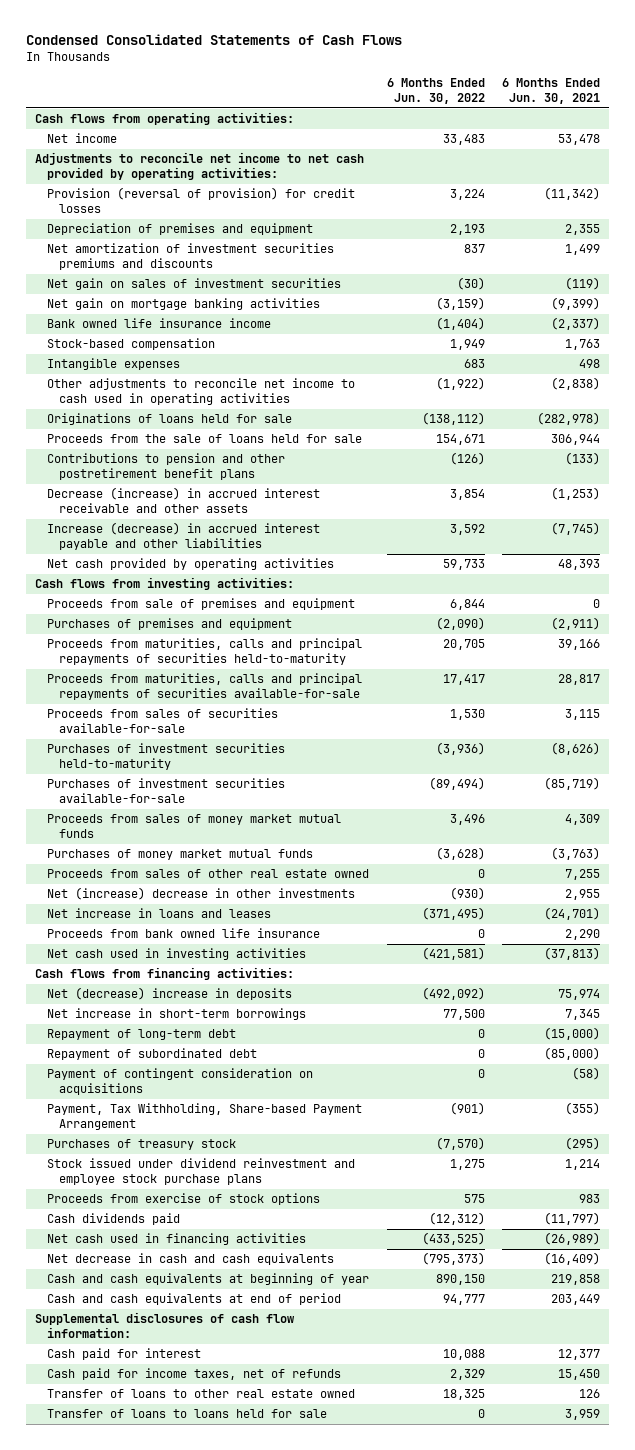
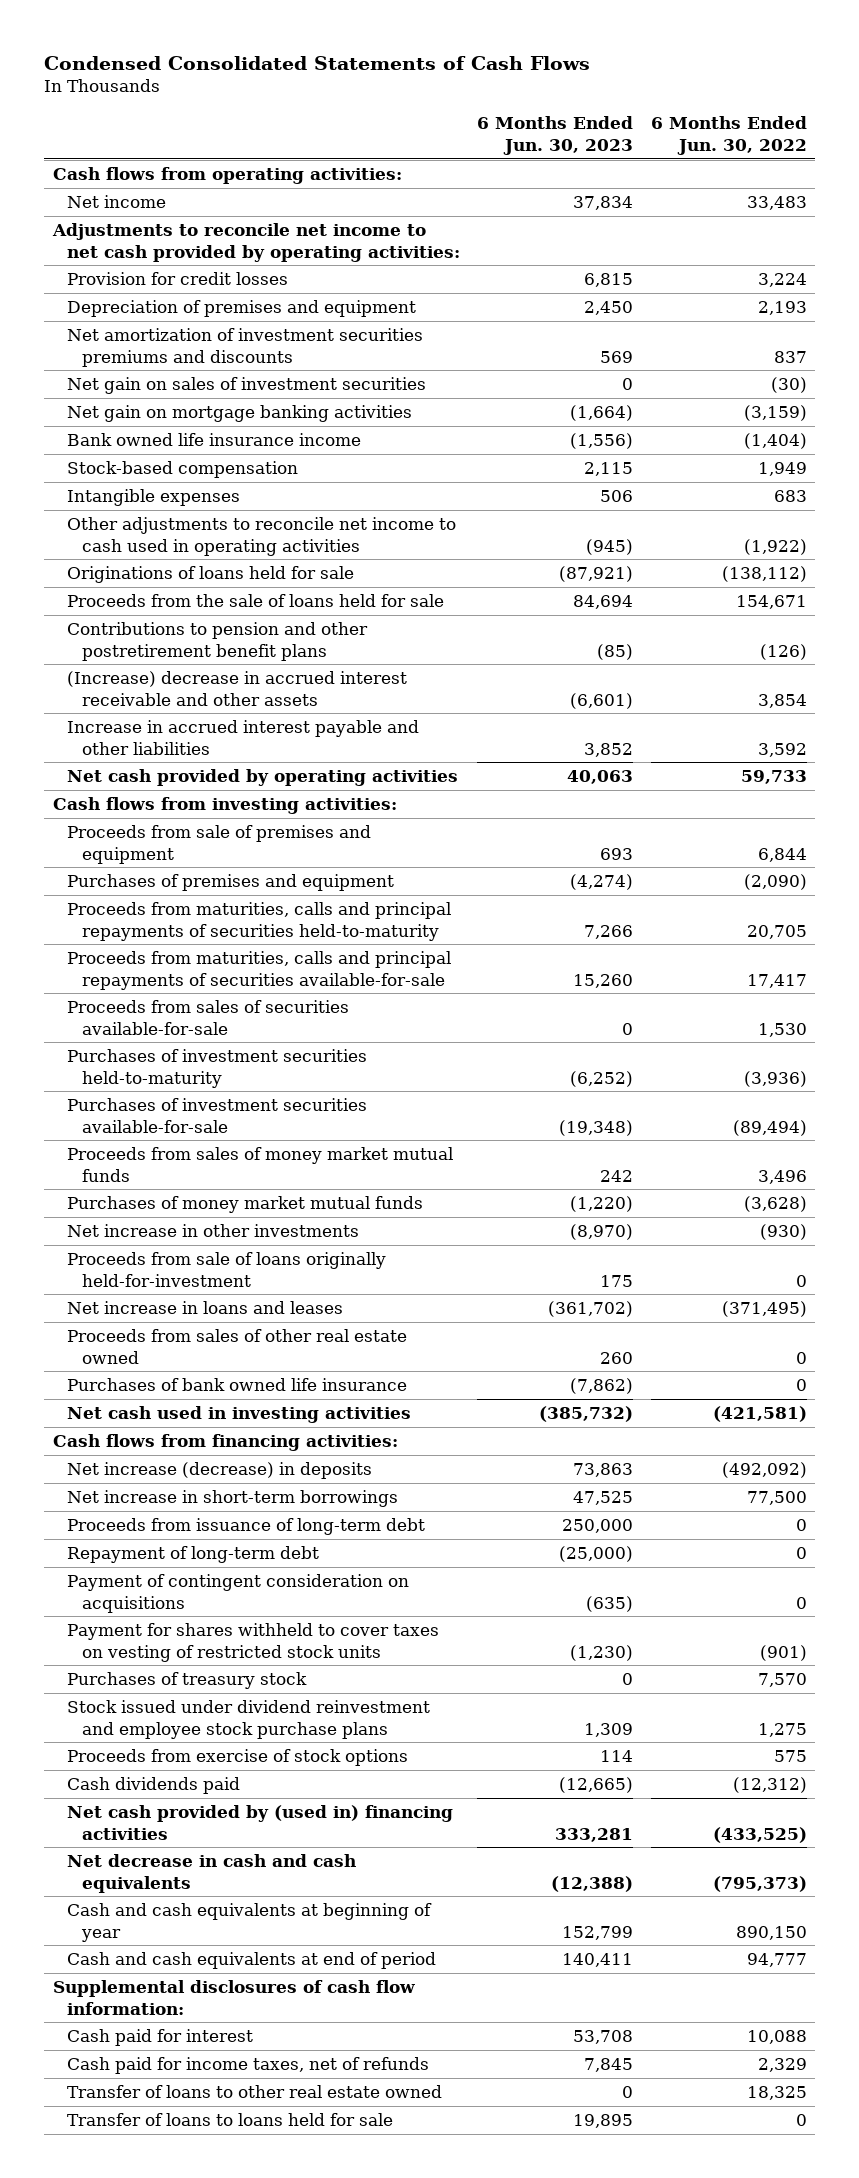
- | 6 Months Ended Jun. 30, 2022 | 6 Months Ended Jun. 30, 2021
+ | 6 Months Ended Jun. 30, 2023 | 6 Months Ended Jun. 30, 2022
- Provision (reversal of provision) for credit losses | 3,224 | (11,342)
+ Provision for credit losses | 6,815 | 3,224
- Decrease (increase) in accrued interest receivable and other assets | 3,854 | (1,253)
- Increase (decrease) in accrued interest payable and other liabilities | 3,592 | (7,745)
+ (Increase) decrease in accrued interest receivable and other assets | (6,601) | 3,854
+ Increase in accrued interest payable and other liabilities | 3,852 | 3,592
- Net (increase) decrease in other investments | (930) | 2,955
+ Net increase in other investments | (8,970) | (930)
+ Proceeds from sale of loans originally held-for-investment | 175 | 0
- Proceeds from bank owned life insurance | 0 | 2,290
moved down: Proceeds from sales of other real estate owned | 260 | 0
+ Purchases of bank owned life insurance | (7,862) | 0
- Net (decrease) increase in deposits | (492,092) | 75,974
+ Net increase (decrease) in deposits | 73,863 | (492,092)
+ Proceeds from issuance of long-term debt | 250,000 | 0
- Repayment of subordinated debt | 0 | (85,000)
- Payment, Tax Withholding, Share-based Payment Arrangement | (901) | (355)
- Purchases of treasury stock | (7,570) | (295)
+ Payment for shares withheld to cover taxes on vesting of restricted stock units | (1,230) | (901)
+ Purchases of treasury stock | 0 | 7,570
- Net cash used in financing activities | (433,525) | (26,989)
+ Net cash provided by (used in) financing activities | 333,281 | (433,525)

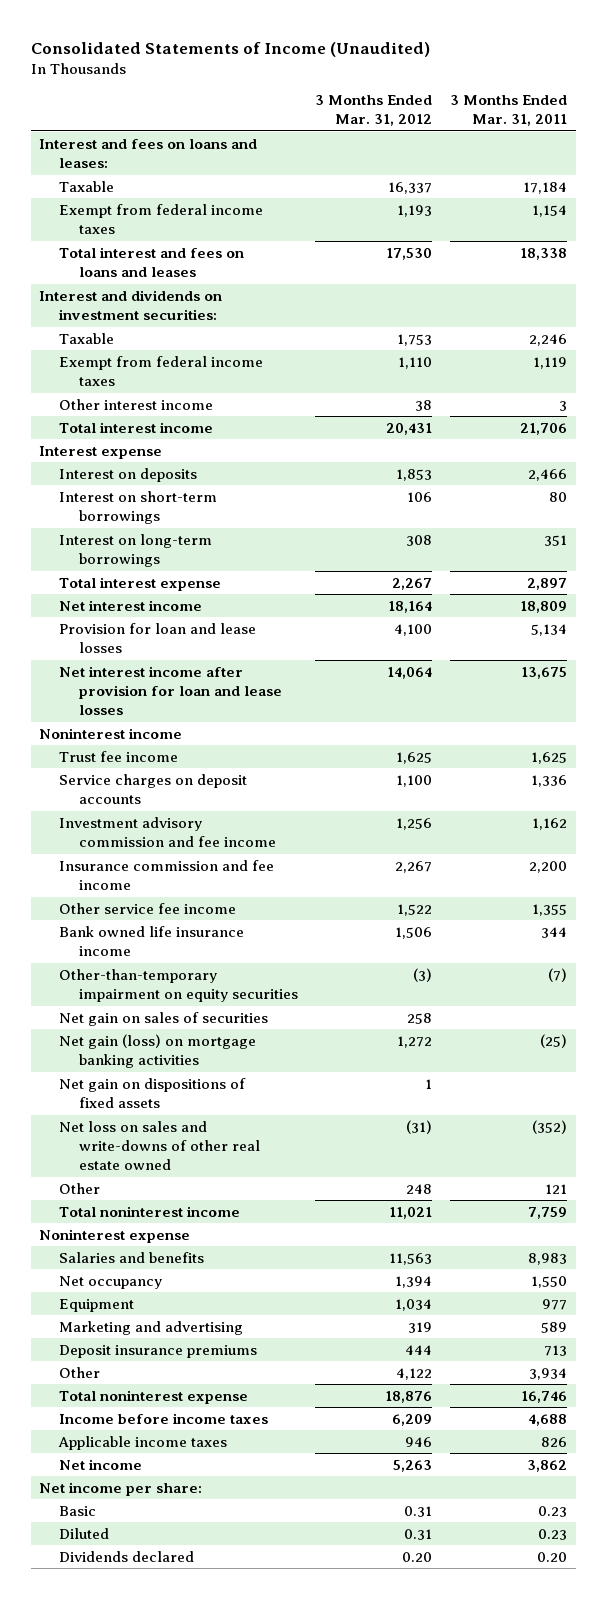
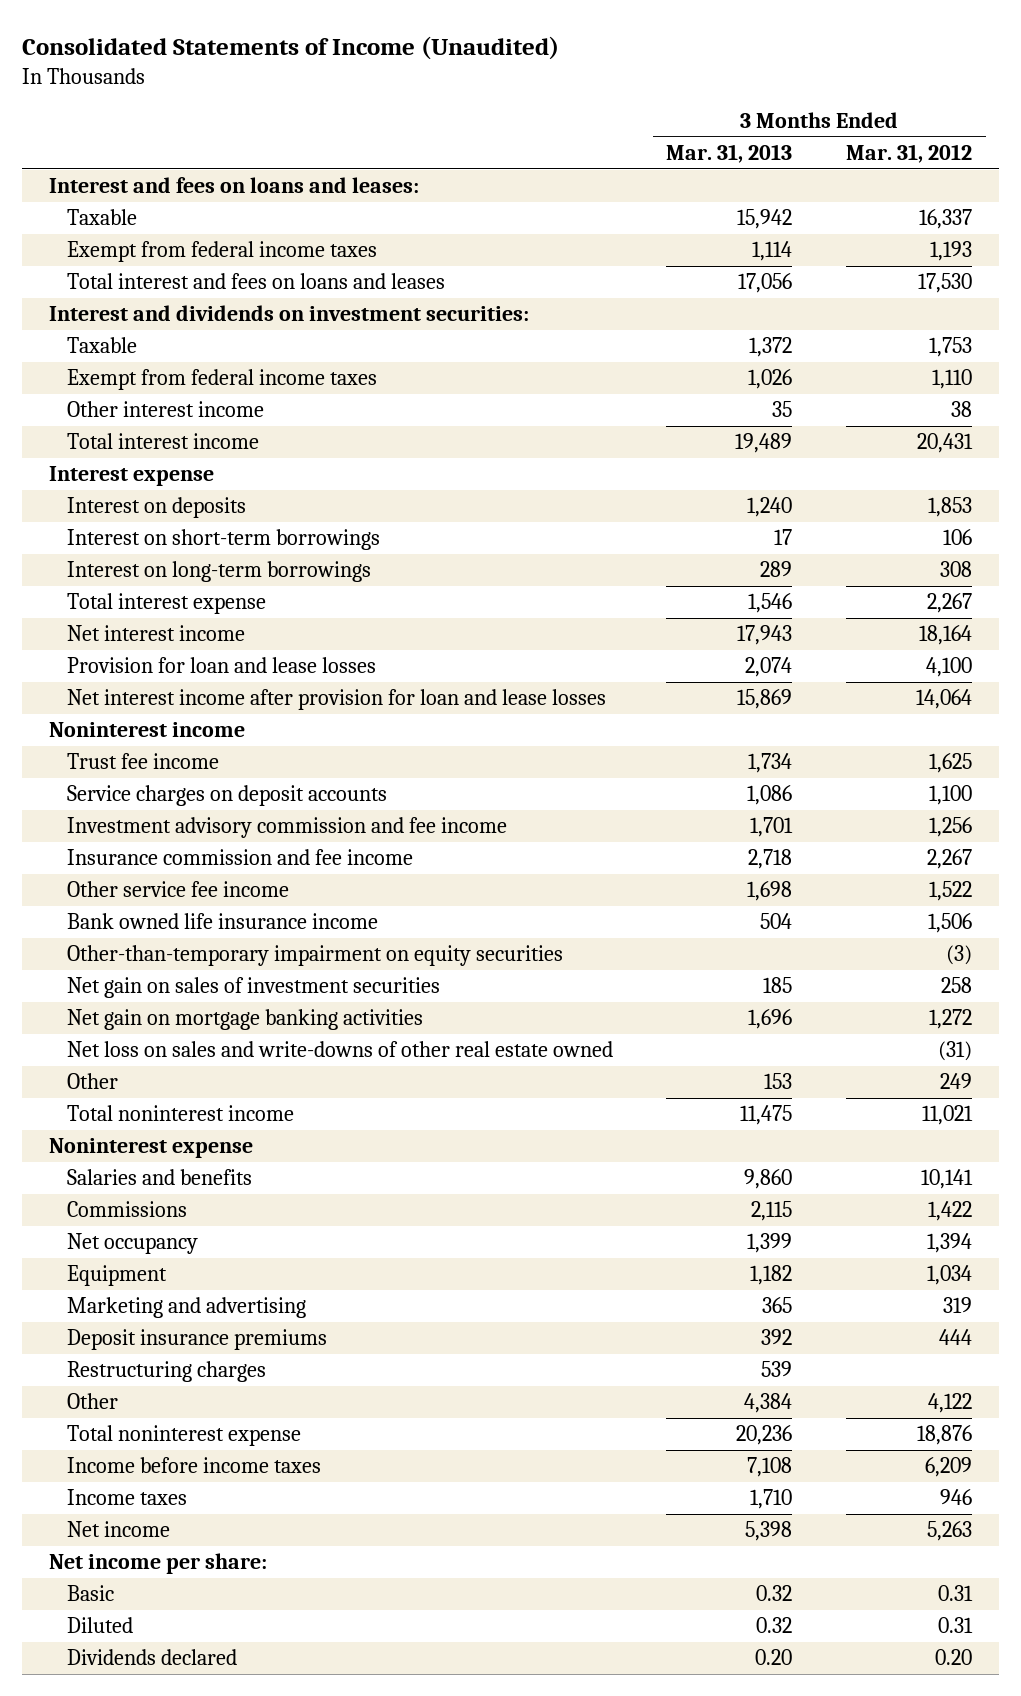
- | 3 Months Ended Mar. 31, 2012 | 3 Months Ended Mar. 31, 2011
+ | 3 Months Ended Mar. 31, 2013 | 3 Months Ended Mar. 31, 2012
- Net gain on sales of securities | 258 |
- Net gain (loss) on mortgage banking activities | 1,272 | (25)
- Net gain on dispositions of fixed assets | 1 |
+ Net gain on sales of investment securities | 185 | 258
+ Net gain on mortgage banking activities | 1,696 | 1,272
- Other | 248 | 121
+ Other | 153 | 249
- Salaries and benefits | 11,563 | 8,983
+ Salaries and benefits | 9,860 | 10,141
+ Commissions | 2,115 | 1,422
+ Restructuring charges | 539 |
- Applicable income taxes | 946 | 826
+ Income taxes | 1,710 | 946

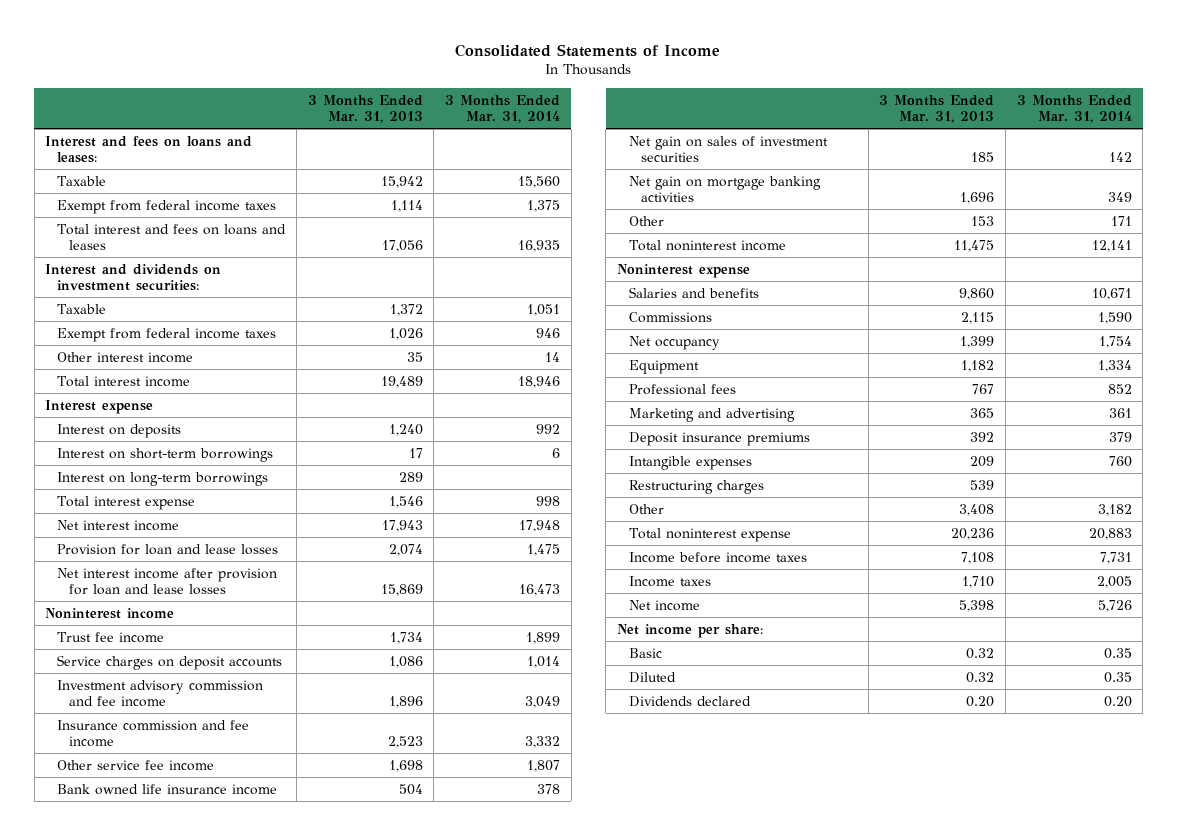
- Consolidated Statements of Income (Unaudited)
+ Consolidated Statements of Income
- | 3 Months Ended Mar. 31, 2013 | 3 Months Ended Mar. 31, 2012
+ | 3 Months Ended Mar. 31, 2013 | 3 Months Ended Mar. 31, 2014
- Investment advisory commission and fee income | 1,701 | 1,256
- Insurance commission and fee income | 2,718 | 2,267
+ Investment advisory commission and fee income | 1,896 | 3,049
+ Insurance commission and fee income | 2,523 | 3,332
- Other-than-temporary impairment on equity securities | | (3)
- Net loss on sales and write-downs of other real estate owned | | (31)
+ Professional fees | 767 | 852
+ Intangible expenses | 209 | 760
- Other | 4,384 | 4,122
+ Other | 3,408 | 3,182

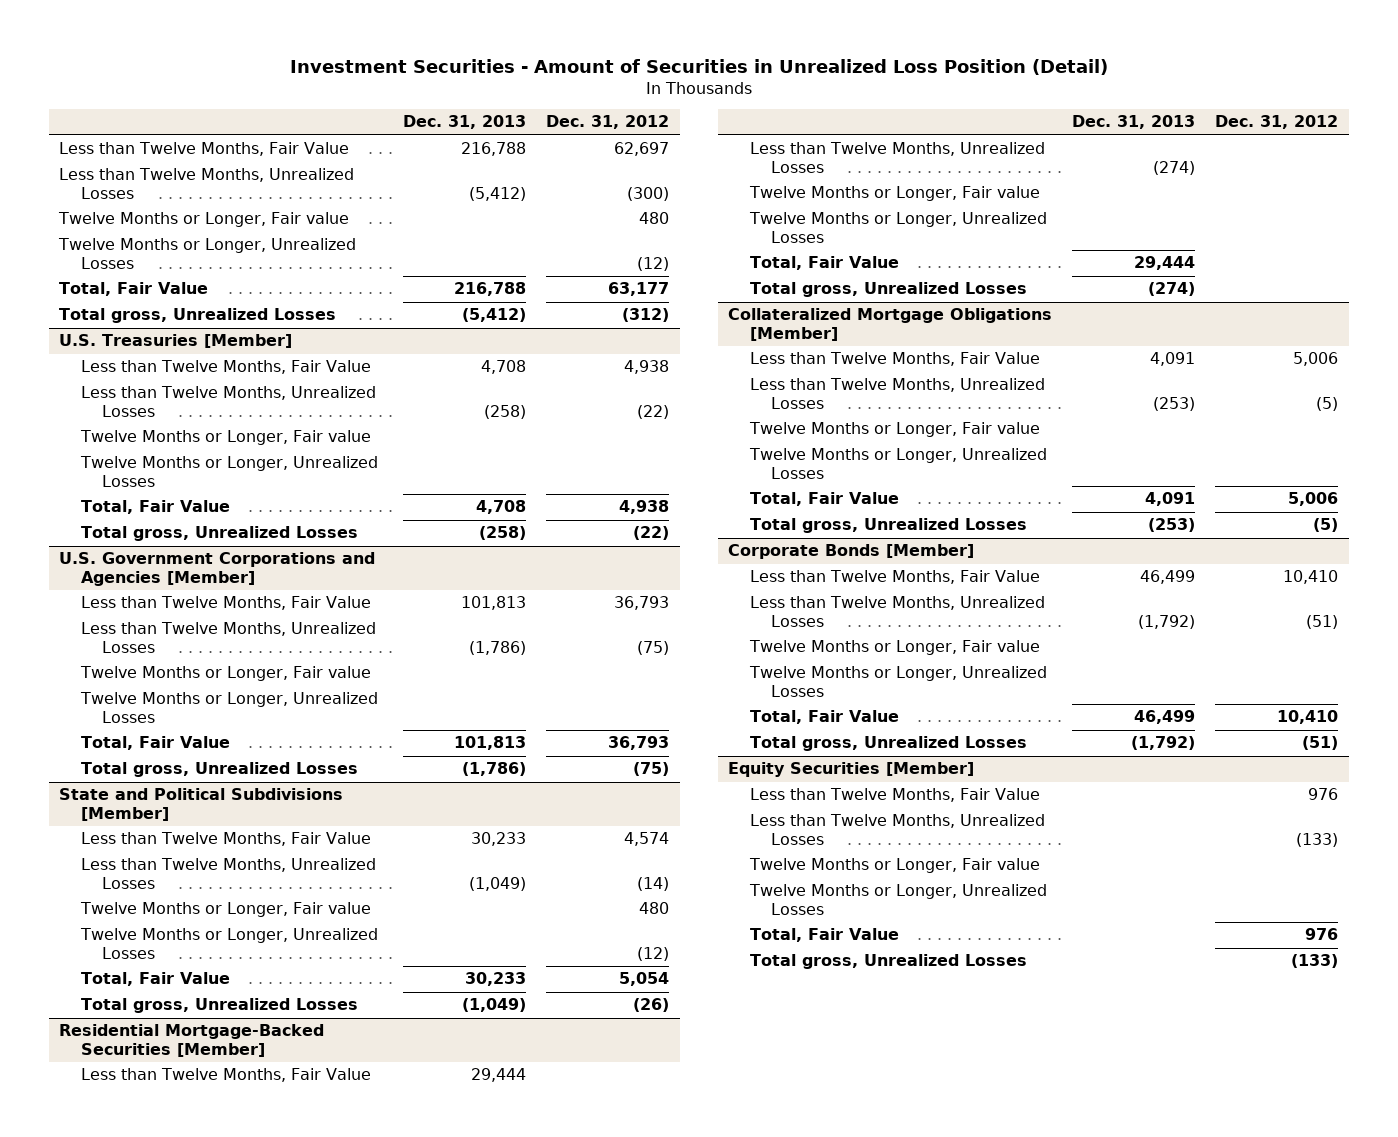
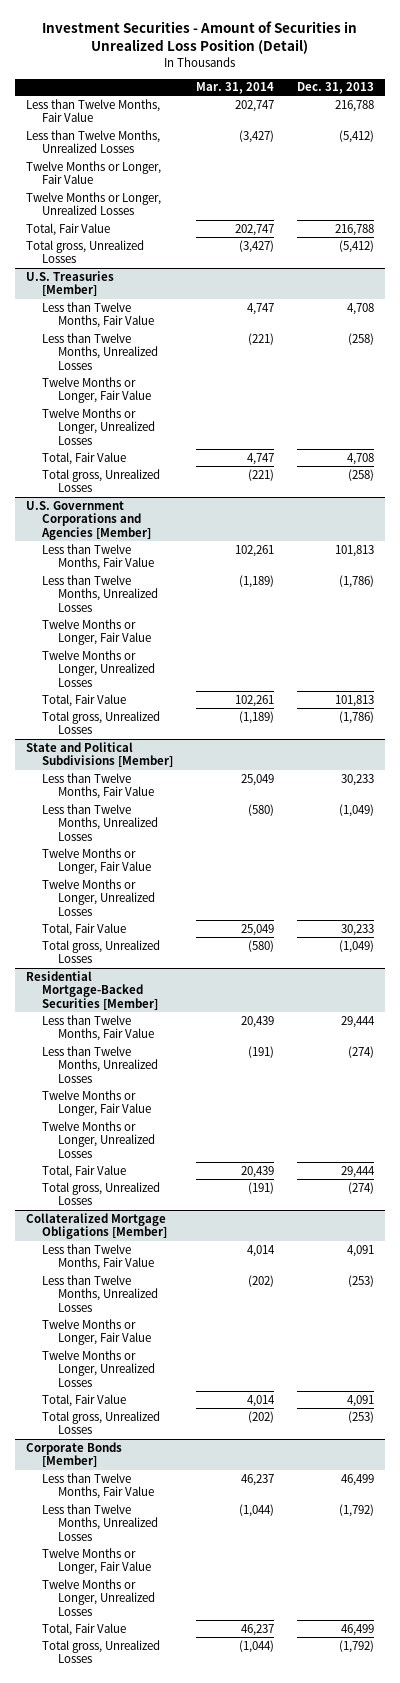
- | Dec. 31, 2013 | Dec. 31, 2012
+ | Mar. 31, 2014 | Dec. 31, 2013
- Twelve Months or Longer, Fair value | | 480
+ Twelve Months or Longer, Fair Value
@ U.S. Treasuries [Member]
- Twelve Months or Longer, Fair value
+ Twelve Months or Longer, Fair Value
@ U.S. Government Corporations and Agencies [Member]
- Twelve Months or Longer, Fair value
+ Twelve Months or Longer, Fair Value
@ State and Political Subdivisions [Member]
- Twelve Months or Longer, Fair value | | 480
+ Twelve Months or Longer, Fair Value
@ Residential Mortgage-Backed Securities [Member]
- Twelve Months or Longer, Fair value
+ Twelve Months or Longer, Fair Value
@ Collateralized Mortgage Obligations [Member]
- Twelve Months or Longer, Fair value
+ Twelve Months or Longer, Fair Value
@ Corporate Bonds [Member]
- Twelve Months or Longer, Fair value
+ Twelve Months or Longer, Fair Value
- Equity Securities [Member]
- Less than Twelve Months, Fair Value | | 976
- Less than Twelve Months, Unrealized Losses | | (133)
- Twelve Months or Longer, Fair value
- Twelve Months or Longer, Unrealized Losses
- Total, Fair Value | | 976
- Total gross, Unrealized Losses | | (133)

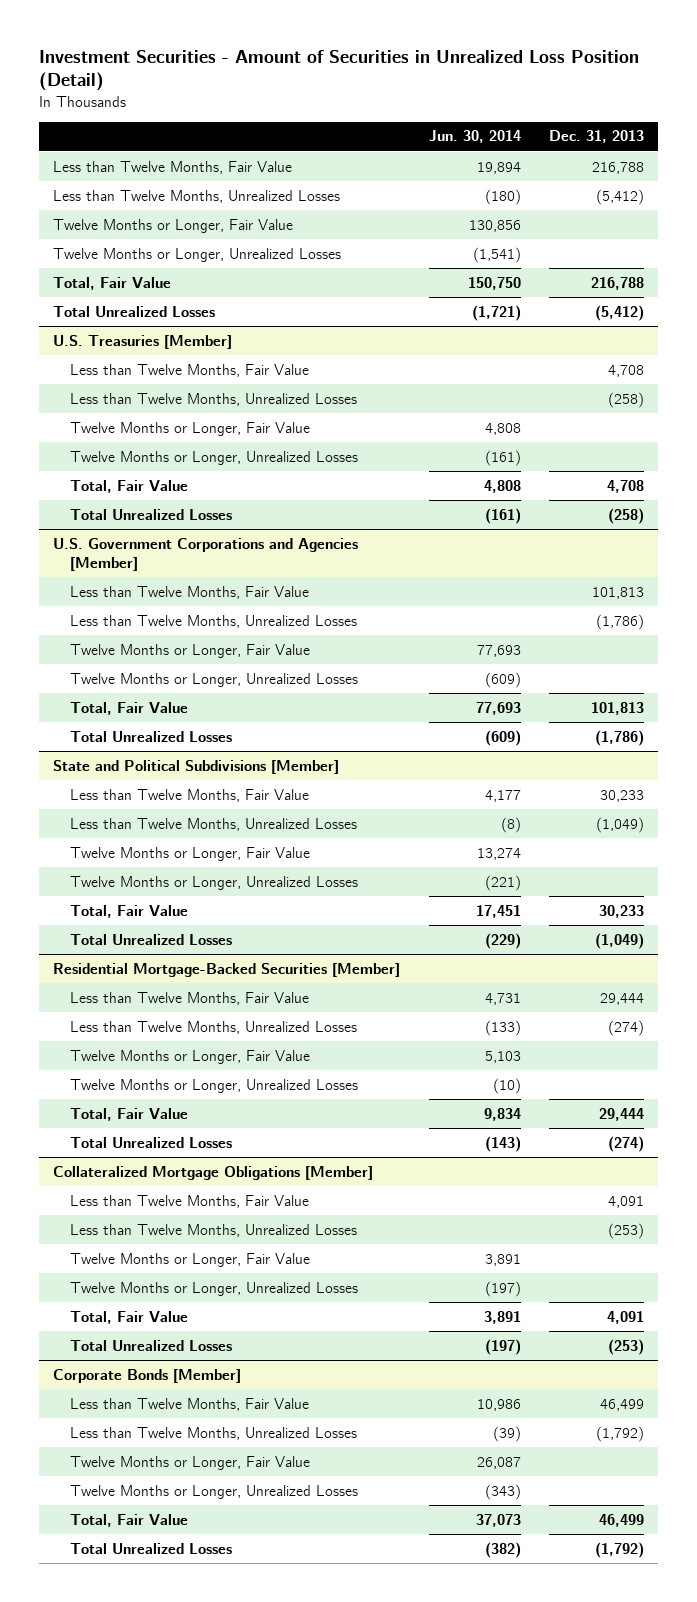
- | Mar. 31, 2014 | Dec. 31, 2013
+ | Jun. 30, 2014 | Dec. 31, 2013
- Total gross, Unrealized Losses | (3,427) | (5,412)
+ Total Unrealized Losses | (1,721) | (5,412)
@ U.S. Treasuries [Member]
- Total gross, Unrealized Losses | (221) | (258)
+ Total Unrealized Losses | (161) | (258)
@ U.S. Government Corporations and Agencies [Member]
- Total gross, Unrealized Losses | (1,189) | (1,786)
+ Total Unrealized Losses | (609) | (1,786)
@ State and Political Subdivisions [Member]
- Total gross, Unrealized Losses | (580) | (1,049)
+ Total Unrealized Losses | (229) | (1,049)
@ Residential Mortgage-Backed Securities [Member]
- Total gross, Unrealized Losses | (191) | (274)
+ Total Unrealized Losses | (143) | (274)
@ Collateralized Mortgage Obligations [Member]
- Total gross, Unrealized Losses | (202) | (253)
+ Total Unrealized Losses | (197) | (253)
@ Corporate Bonds [Member]
- Total gross, Unrealized Losses | (1,044) | (1,792)
+ Total Unrealized Losses | (382) | (1,792)

